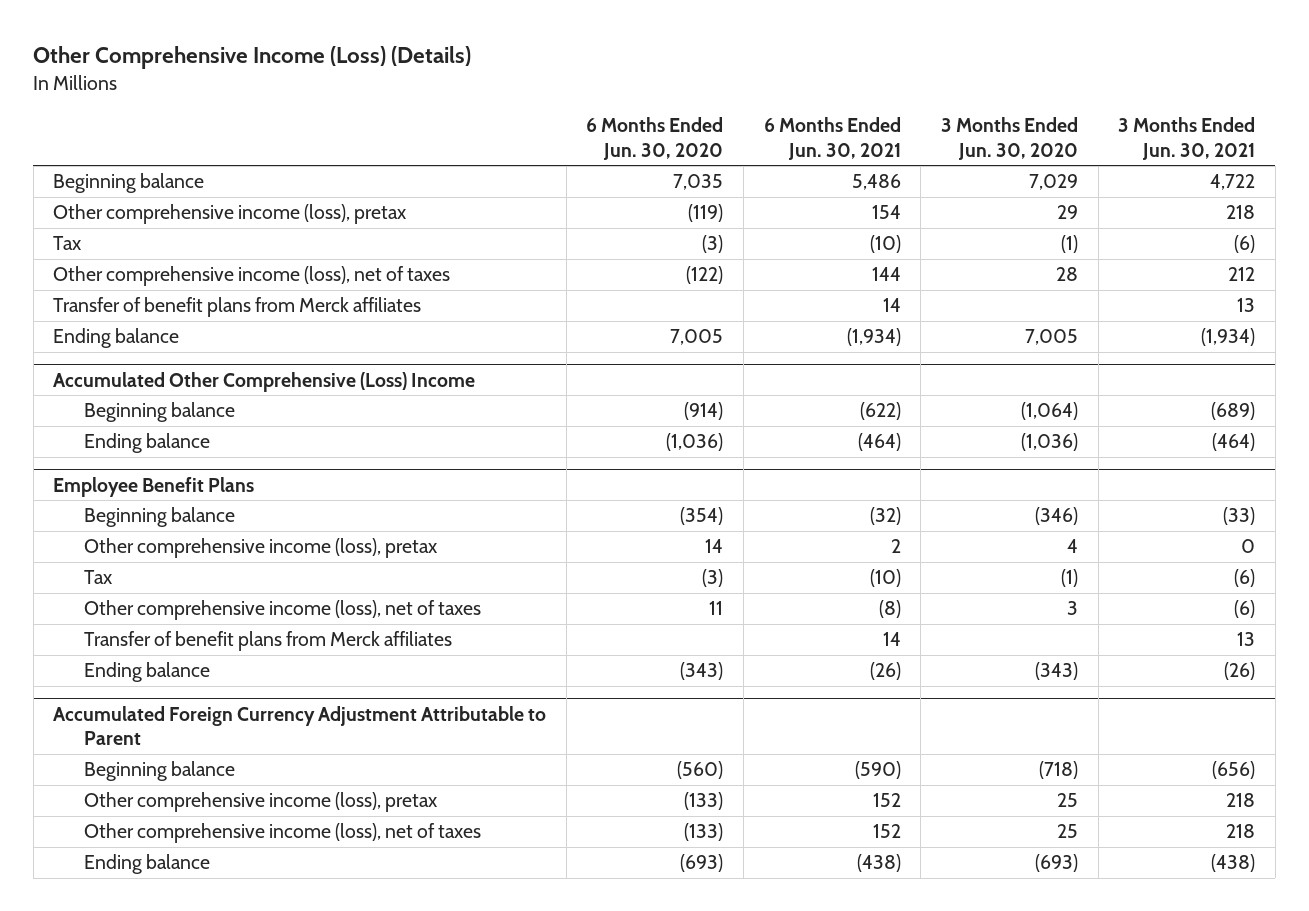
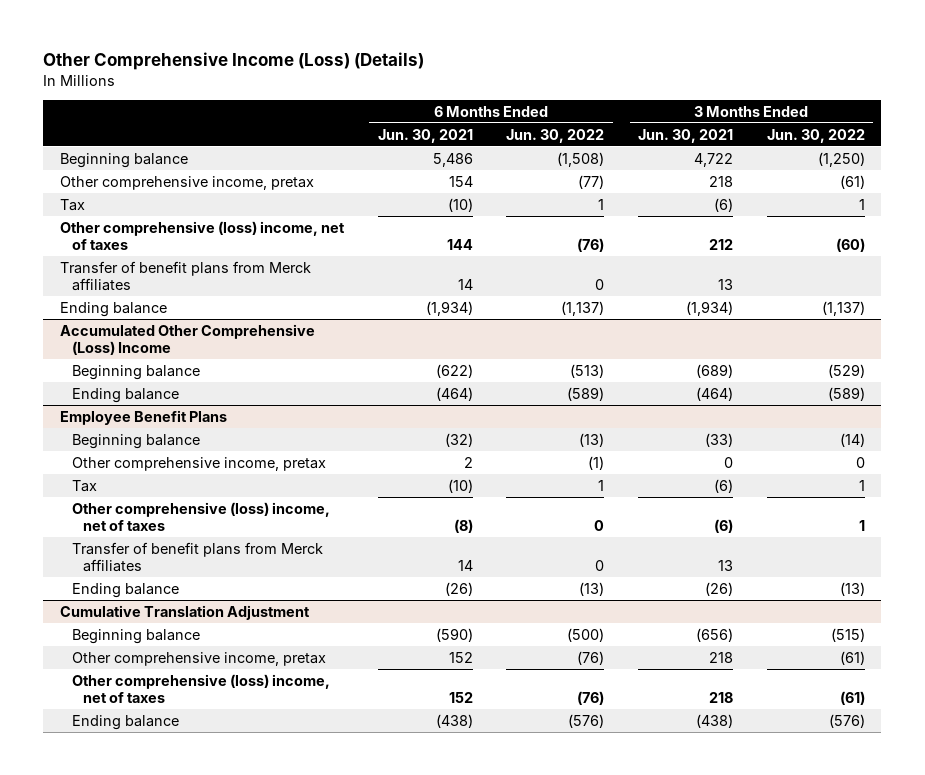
- | 6 Months Ended Jun. 30, 2020 | 6 Months Ended Jun. 30, 2021 | 3 Months Ended Jun. 30, 2020 | 3 Months Ended Jun. 30, 2021
+ | 6 Months Ended Jun. 30, 2021 | 6 Months Ended Jun. 30, 2022 | 3 Months Ended Jun. 30, 2021 | 3 Months Ended Jun. 30, 2022
- Other comprehensive income (loss), pretax | (119) | 154 | 29 | 218
+ Other comprehensive income, pretax | 154 | (77) | 218 | (61)
- Other comprehensive income (loss), net of taxes | (122) | 144 | 28 | 212
+ Other comprehensive (loss) income, net of taxes | 144 | (76) | 212 | (60)
@ Employee Benefit Plans
- Other comprehensive income (loss), pretax | 14 | 2 | 4 | 0
+ Other comprehensive income, pretax | 2 | (1) | 0 | 0
- Other comprehensive income (loss), net of taxes | 11 | (8) | 3 | (6)
+ Other comprehensive (loss) income, net of taxes | (8) | 0 | (6) | 1
- Accumulated Foreign Currency Adjustment Attributable to Parent
+ Cumulative Translation Adjustment
- Other comprehensive income (loss), pretax | (133) | 152 | 25 | 218
- Other comprehensive income (loss), net of taxes | (133) | 152 | 25 | 218
+ Other comprehensive income, pretax | 152 | (76) | 218 | (61)
+ Other comprehensive (loss) income, net of taxes | 152 | (76) | 218 | (61)

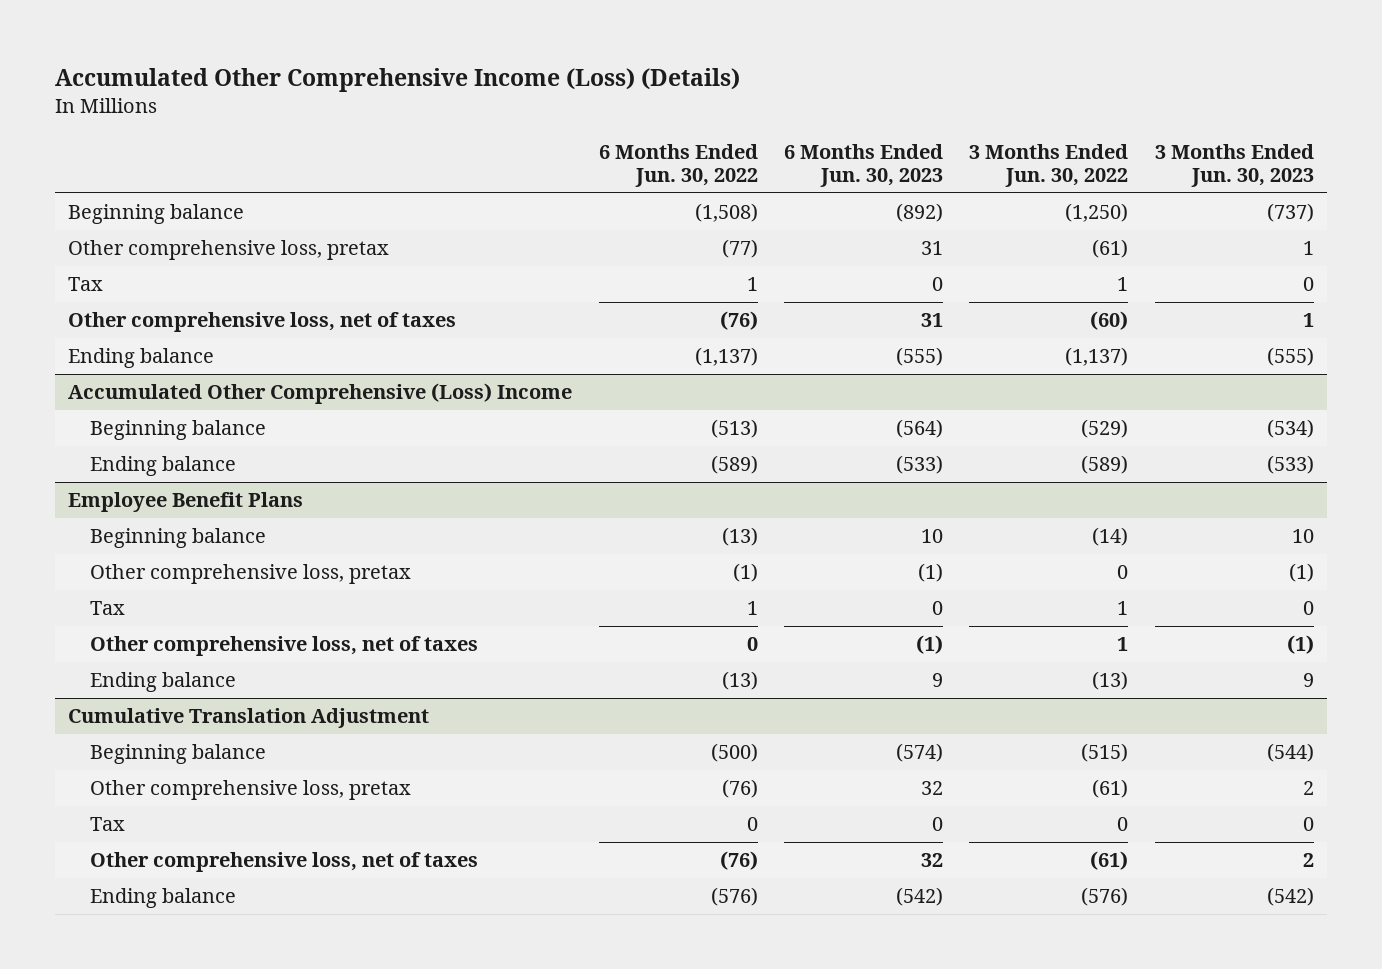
- Other Comprehensive Income (Loss) (Details)
+ Accumulated Other Comprehensive Income (Loss) (Details)
- | 6 Months Ended Jun. 30, 2021 | 6 Months Ended Jun. 30, 2022 | 3 Months Ended Jun. 30, 2021 | 3 Months Ended Jun. 30, 2022
+ | 6 Months Ended Jun. 30, 2022 | 6 Months Ended Jun. 30, 2023 | 3 Months Ended Jun. 30, 2022 | 3 Months Ended Jun. 30, 2023
- Other comprehensive income, pretax | 154 | (77) | 218 | (61)
+ Other comprehensive loss, pretax | (77) | 31 | (61) | 1
- Other comprehensive (loss) income, net of taxes | 144 | (76) | 212 | (60)
- Transfer of benefit plans from Merck affiliates | 14 | 0 | 13 |
+ Other comprehensive loss, net of taxes | (76) | 31 | (60) | 1
@ Employee Benefit Plans
- Other comprehensive income, pretax | 2 | (1) | 0 | 0
+ Other comprehensive loss, pretax | (1) | (1) | 0 | (1)
- Other comprehensive (loss) income, net of taxes | (8) | 0 | (6) | 1
- Transfer of benefit plans from Merck affiliates | 14 | 0 | 13 |
+ Other comprehensive loss, net of taxes | 0 | (1) | 1 | (1)
@ Cumulative Translation Adjustment
- Other comprehensive income, pretax | 152 | (76) | 218 | (61)
- Other comprehensive (loss) income, net of taxes | 152 | (76) | 218 | (61)
+ Other comprehensive loss, pretax | (76) | 32 | (61) | 2
+ Tax | 0 | 0 | 0 | 0
+ Other comprehensive loss, net of taxes | (76) | 32 | (61) | 2

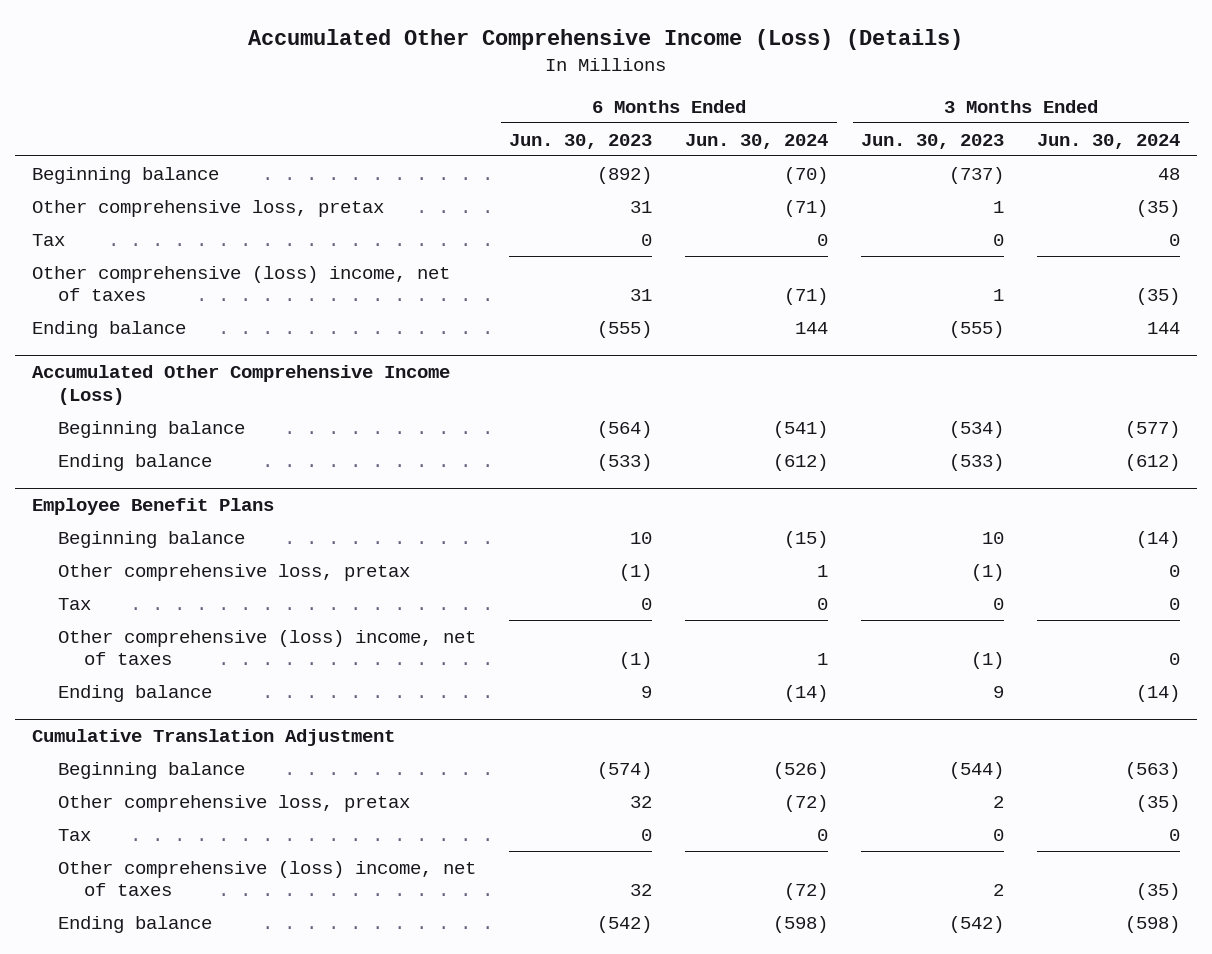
- | 6 Months Ended Jun. 30, 2022 | 6 Months Ended Jun. 30, 2023 | 3 Months Ended Jun. 30, 2022 | 3 Months Ended Jun. 30, 2023
+ | 6 Months Ended Jun. 30, 2023 | 6 Months Ended Jun. 30, 2024 | 3 Months Ended Jun. 30, 2023 | 3 Months Ended Jun. 30, 2024
- Other comprehensive loss, net of taxes | (76) | 31 | (60) | 1
+ Other comprehensive (loss) income, net of taxes | 31 | (71) | 1 | (35)
- Accumulated Other Comprehensive (Loss) Income
+ Accumulated Other Comprehensive Income (Loss)
@ Employee Benefit Plans
- Other comprehensive loss, net of taxes | 0 | (1) | 1 | (1)
+ Other comprehensive (loss) income, net of taxes | (1) | 1 | (1) | 0
@ Cumulative Translation Adjustment
- Other comprehensive loss, net of taxes | (76) | 32 | (61) | 2
+ Other comprehensive (loss) income, net of taxes | 32 | (72) | 2 | (35)

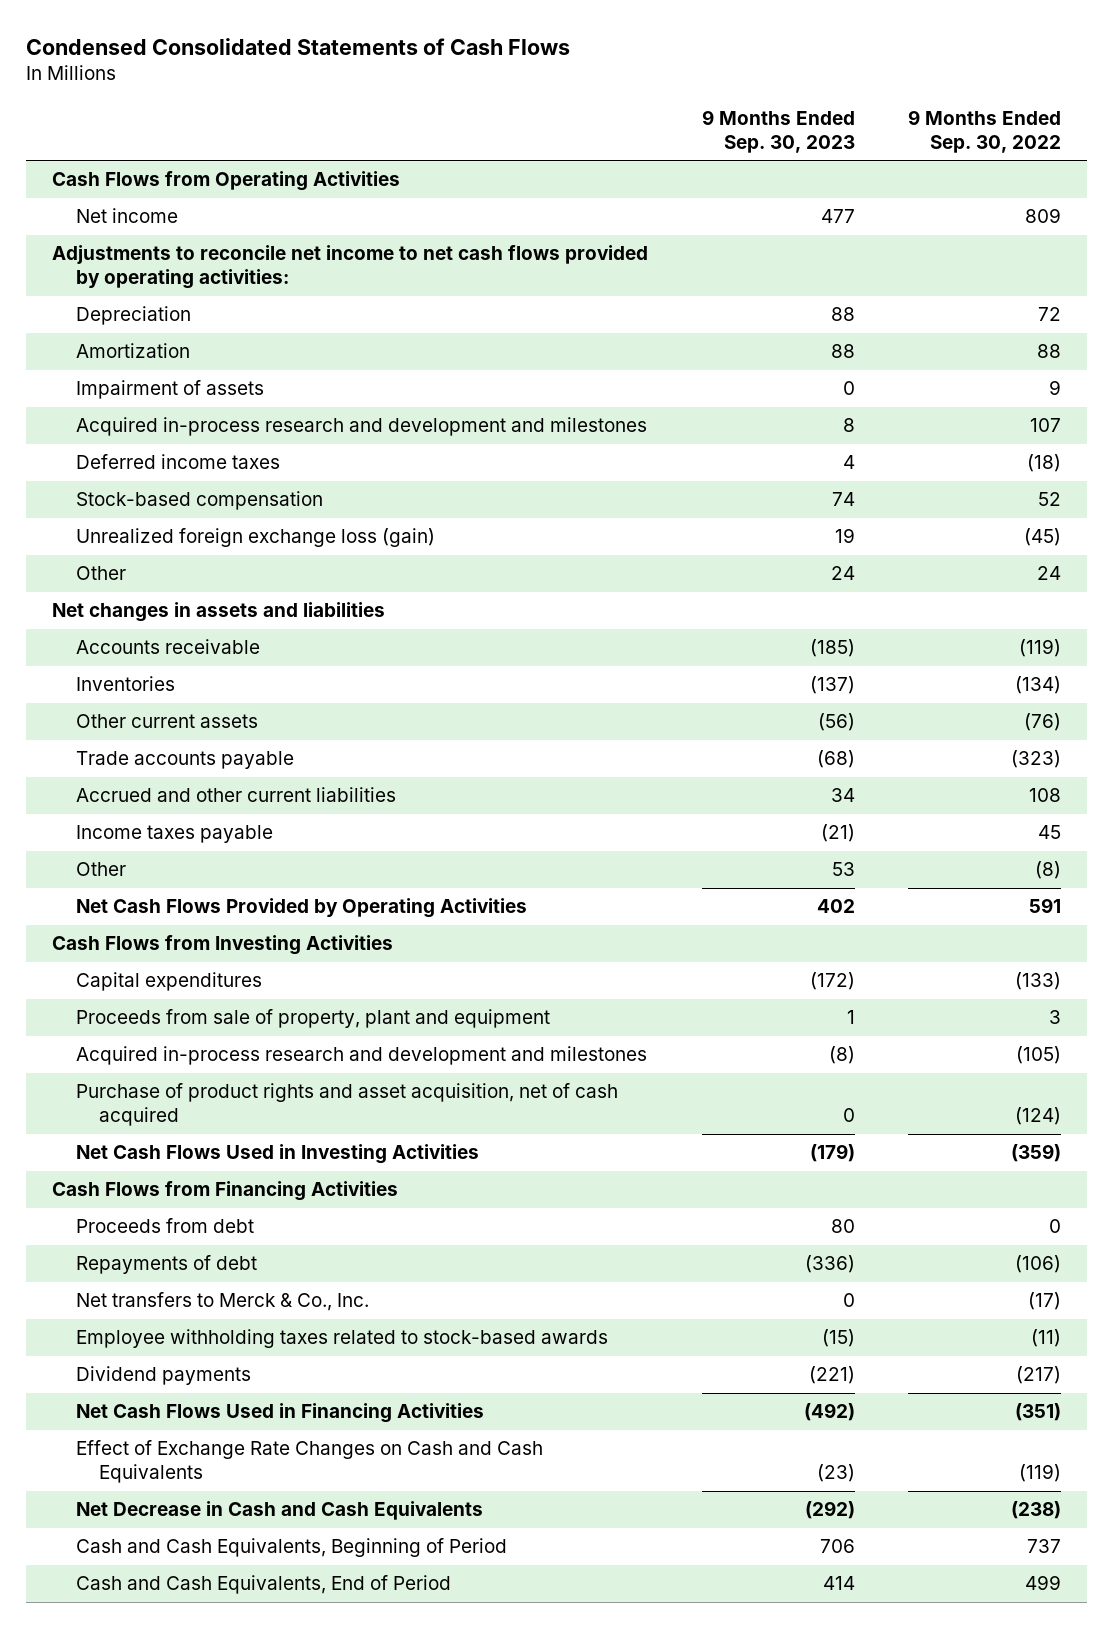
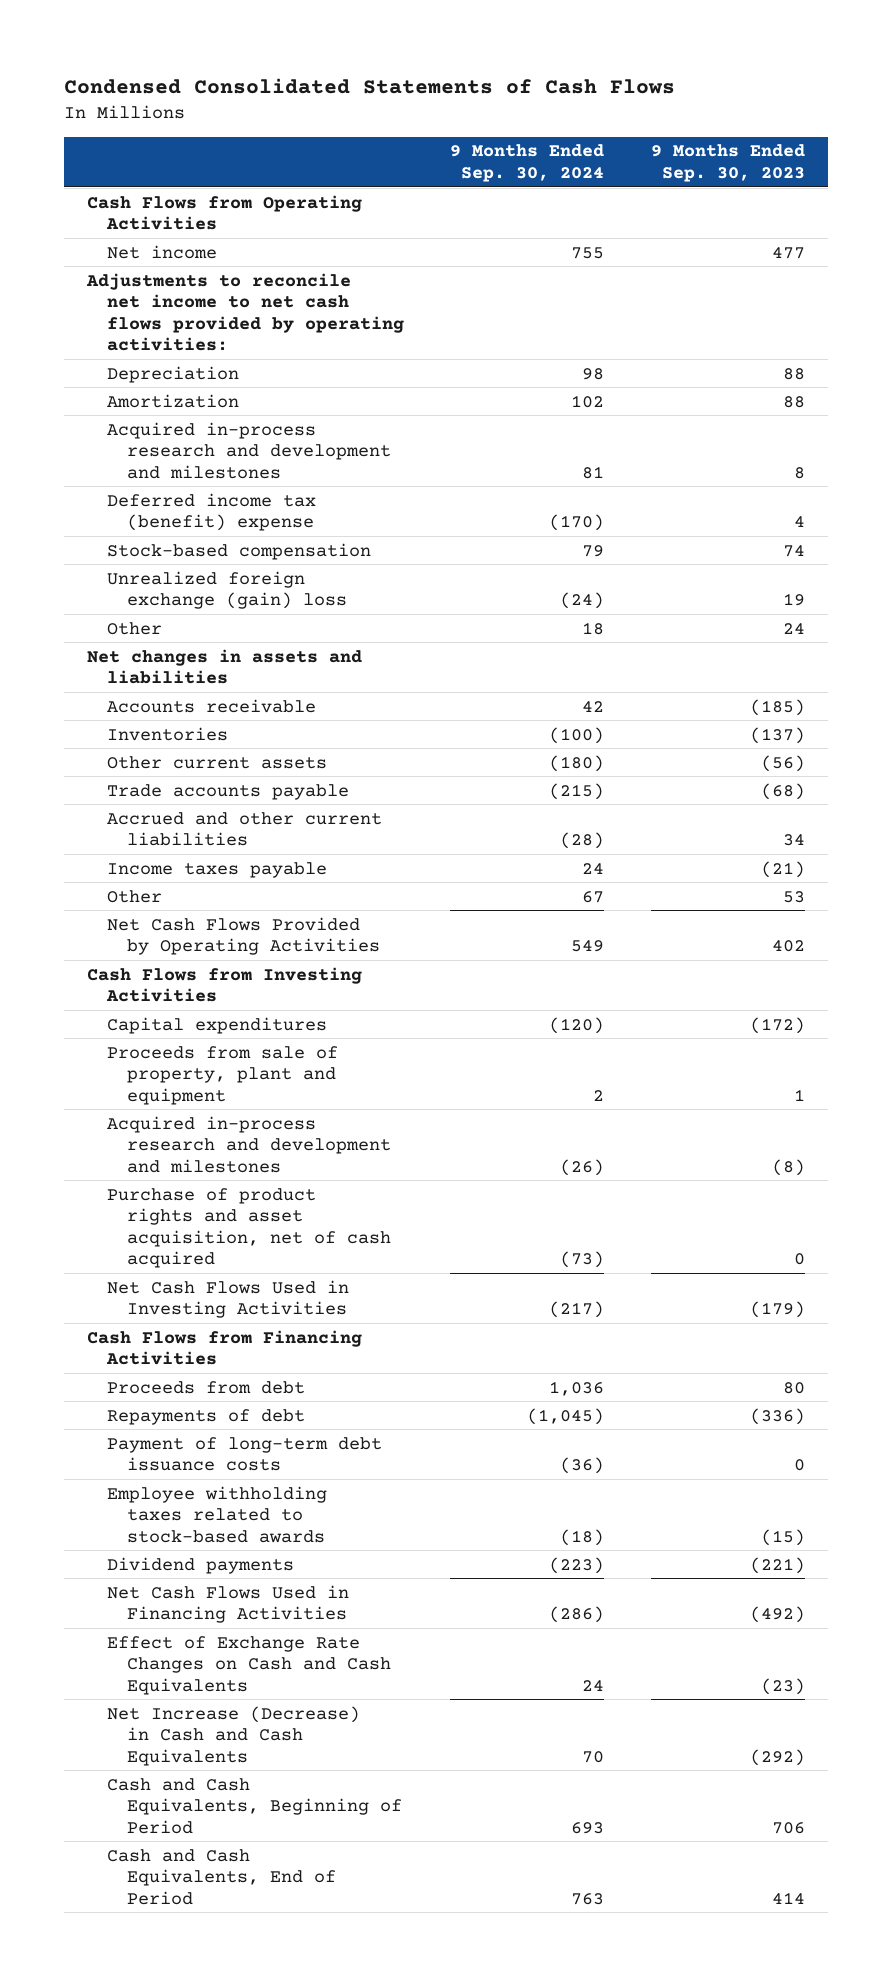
- | 9 Months Ended Sep. 30, 2023 | 9 Months Ended Sep. 30, 2022
+ | 9 Months Ended Sep. 30, 2024 | 9 Months Ended Sep. 30, 2023
- Impairment of assets | 0 | 9
- Deferred income taxes | 4 | (18)
+ Deferred income tax (benefit) expense | (170) | 4
- Unrealized foreign exchange loss (gain) | 19 | (45)
+ Unrealized foreign exchange (gain) loss | (24) | 19
- Net transfers to Merck & Co., Inc. | 0 | (17)
+ Payment of long-term debt issuance costs | (36) | 0
- Net Decrease in Cash and Cash Equivalents | (292) | (238)
+ Net Increase (Decrease) in Cash and Cash Equivalents | 70 | (292)

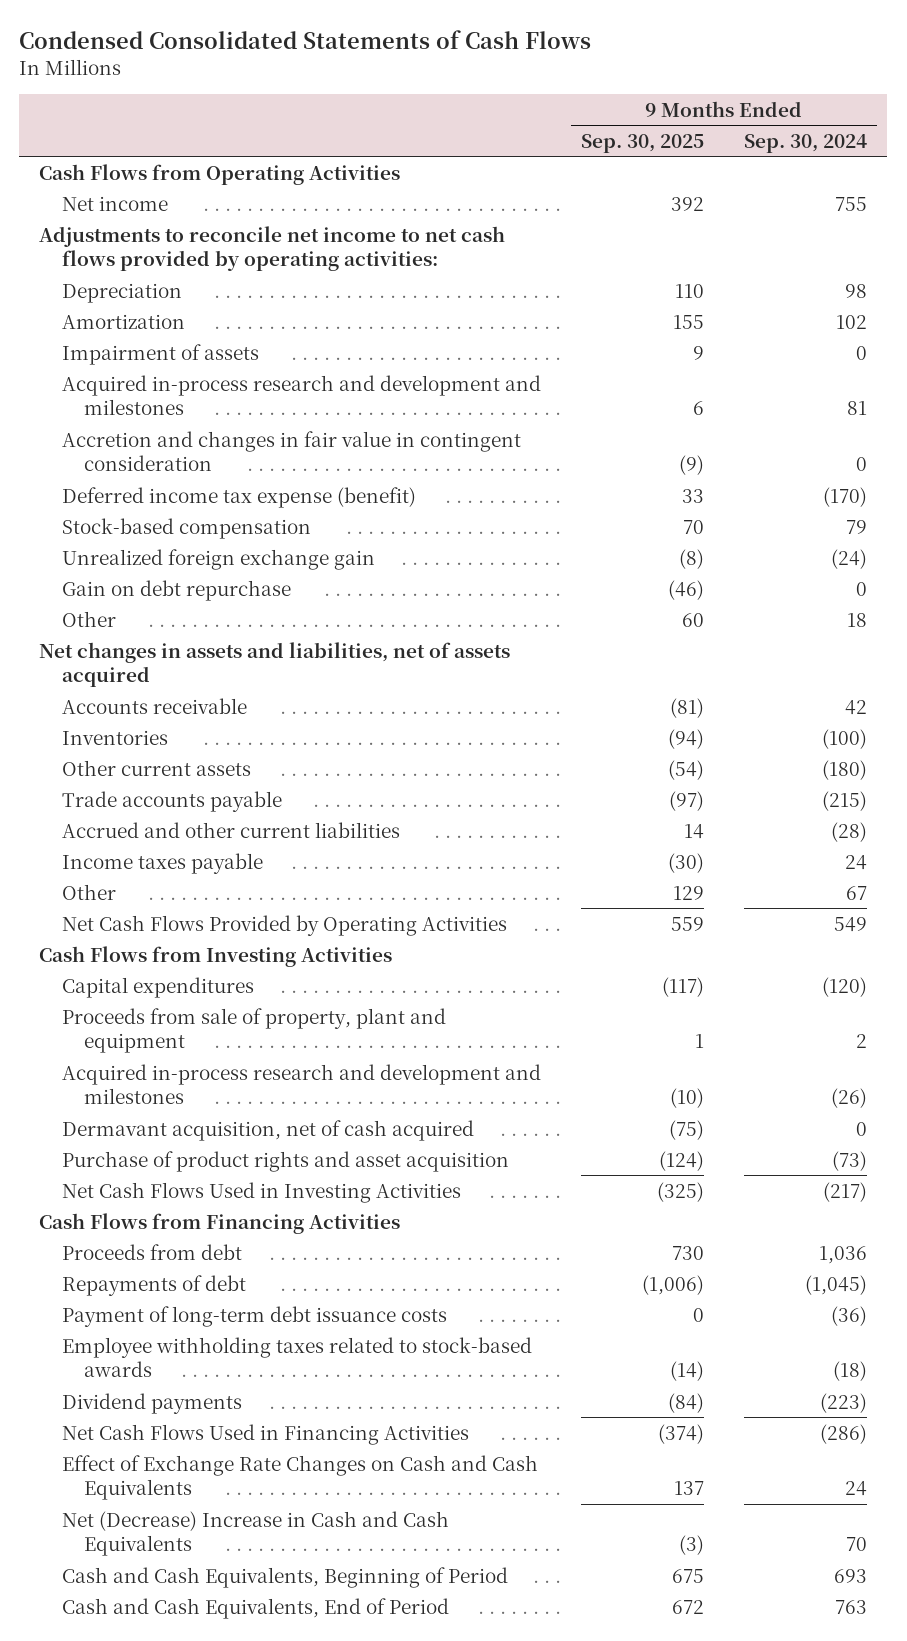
- | 9 Months Ended Sep. 30, 2024 | 9 Months Ended Sep. 30, 2023
+ | 9 Months Ended Sep. 30, 2025 | 9 Months Ended Sep. 30, 2024
+ Impairment of assets | 9 | 0
- Deferred income tax (benefit) expense | (170) | 4
+ Accretion and changes in fair value in contingent consideration | (9) | 0
+ Deferred income tax expense (benefit) | 33 | (170)
- Unrealized foreign exchange (gain) loss | (24) | 19
+ Unrealized foreign exchange gain | (8) | (24)
+ Gain on debt repurchase | (46) | 0
- Net changes in assets and liabilities
+ Net changes in assets and liabilities, net of assets acquired
- Purchase of product rights and asset acquisition, net of cash acquired | (73) | 0
+ Dermavant acquisition, net of cash acquired | (75) | 0
+ Purchase of product rights and asset acquisition | (124) | (73)
- Net Increase (Decrease) in Cash and Cash Equivalents | 70 | (292)
+ Net (Decrease) Increase in Cash and Cash Equivalents | (3) | 70

